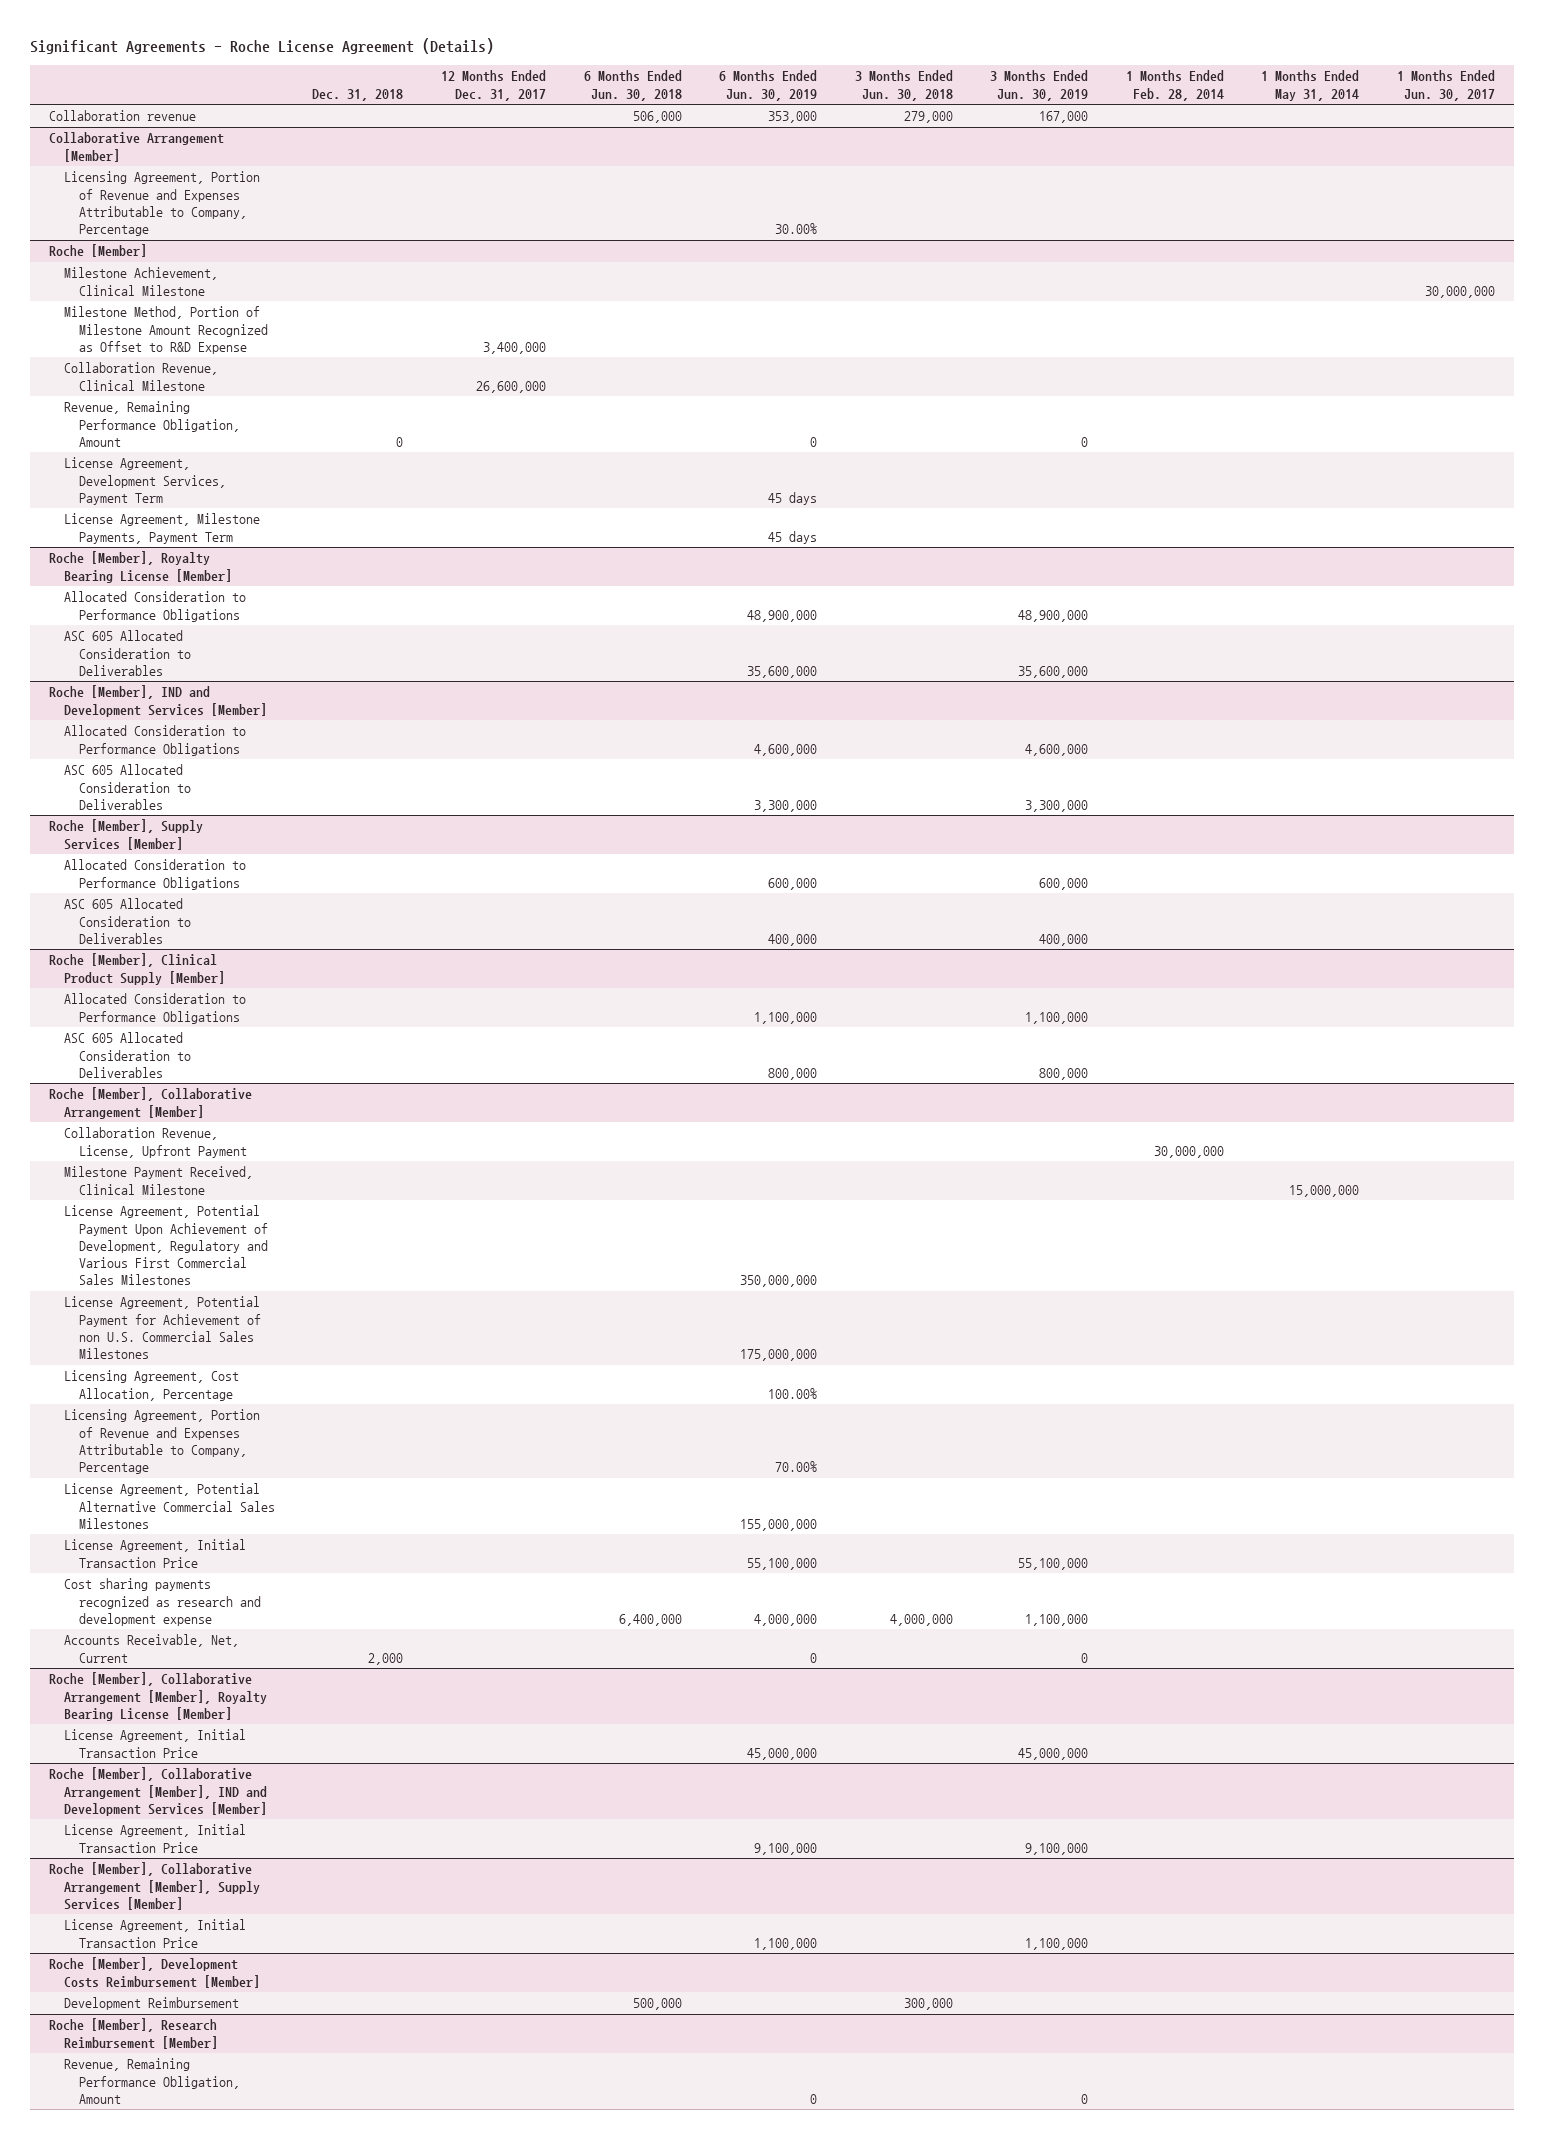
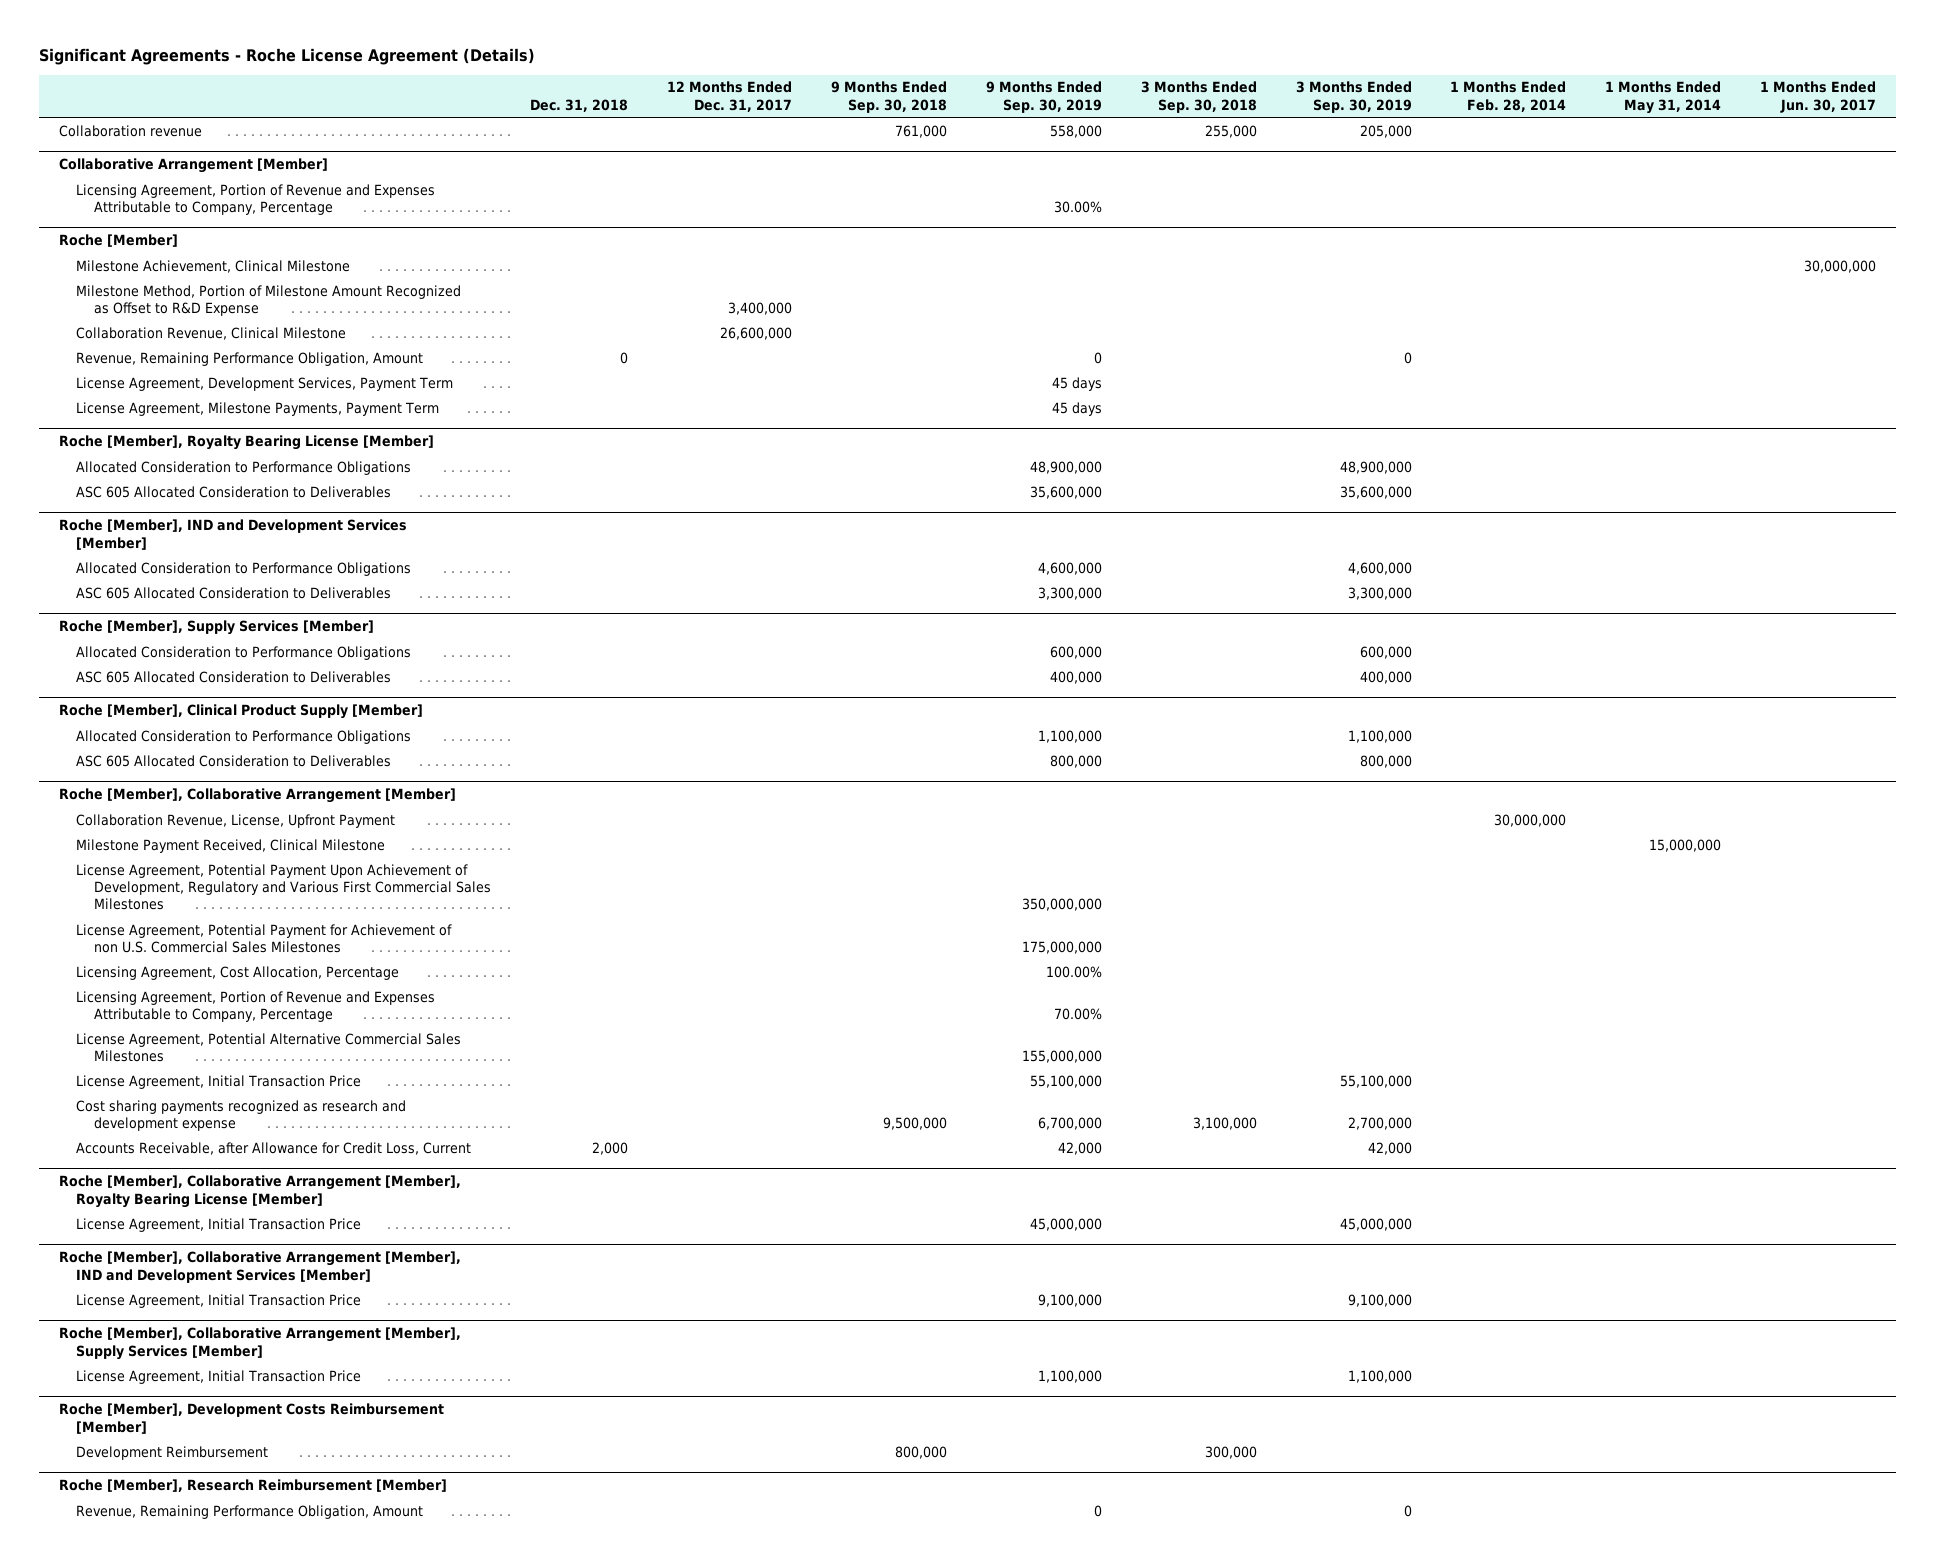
- | Dec. 31, 2018 | 12 Months Ended Dec. 31, 2017 | 6 Months Ended Jun. 30, 2018 | 6 Months Ended Jun. 30, 2019 | 3 Months Ended Jun. 30, 2018 | 3 Months Ended Jun. 30, 2019 | 1 Months Ended Feb. 28, 2014 | 1 Months Ended May 31, 2014 | 1 Months Ended Jun. 30, 2017
+ | Dec. 31, 2018 | 12 Months Ended Dec. 31, 2017 | 9 Months Ended Sep. 30, 2018 | 9 Months Ended Sep. 30, 2019 | 3 Months Ended Sep. 30, 2018 | 3 Months Ended Sep. 30, 2019 | 1 Months Ended Feb. 28, 2014 | 1 Months Ended May 31, 2014 | 1 Months Ended Jun. 30, 2017
@ Roche [Member], Collaborative Arrangement [Member]
- Accounts Receivable, Net, Current | 2,000 | | | 0 | | 0 | | |
+ Accounts Receivable, after Allowance for Credit Loss, Current | 2,000 | | | 42,000 | | 42,000 | | |

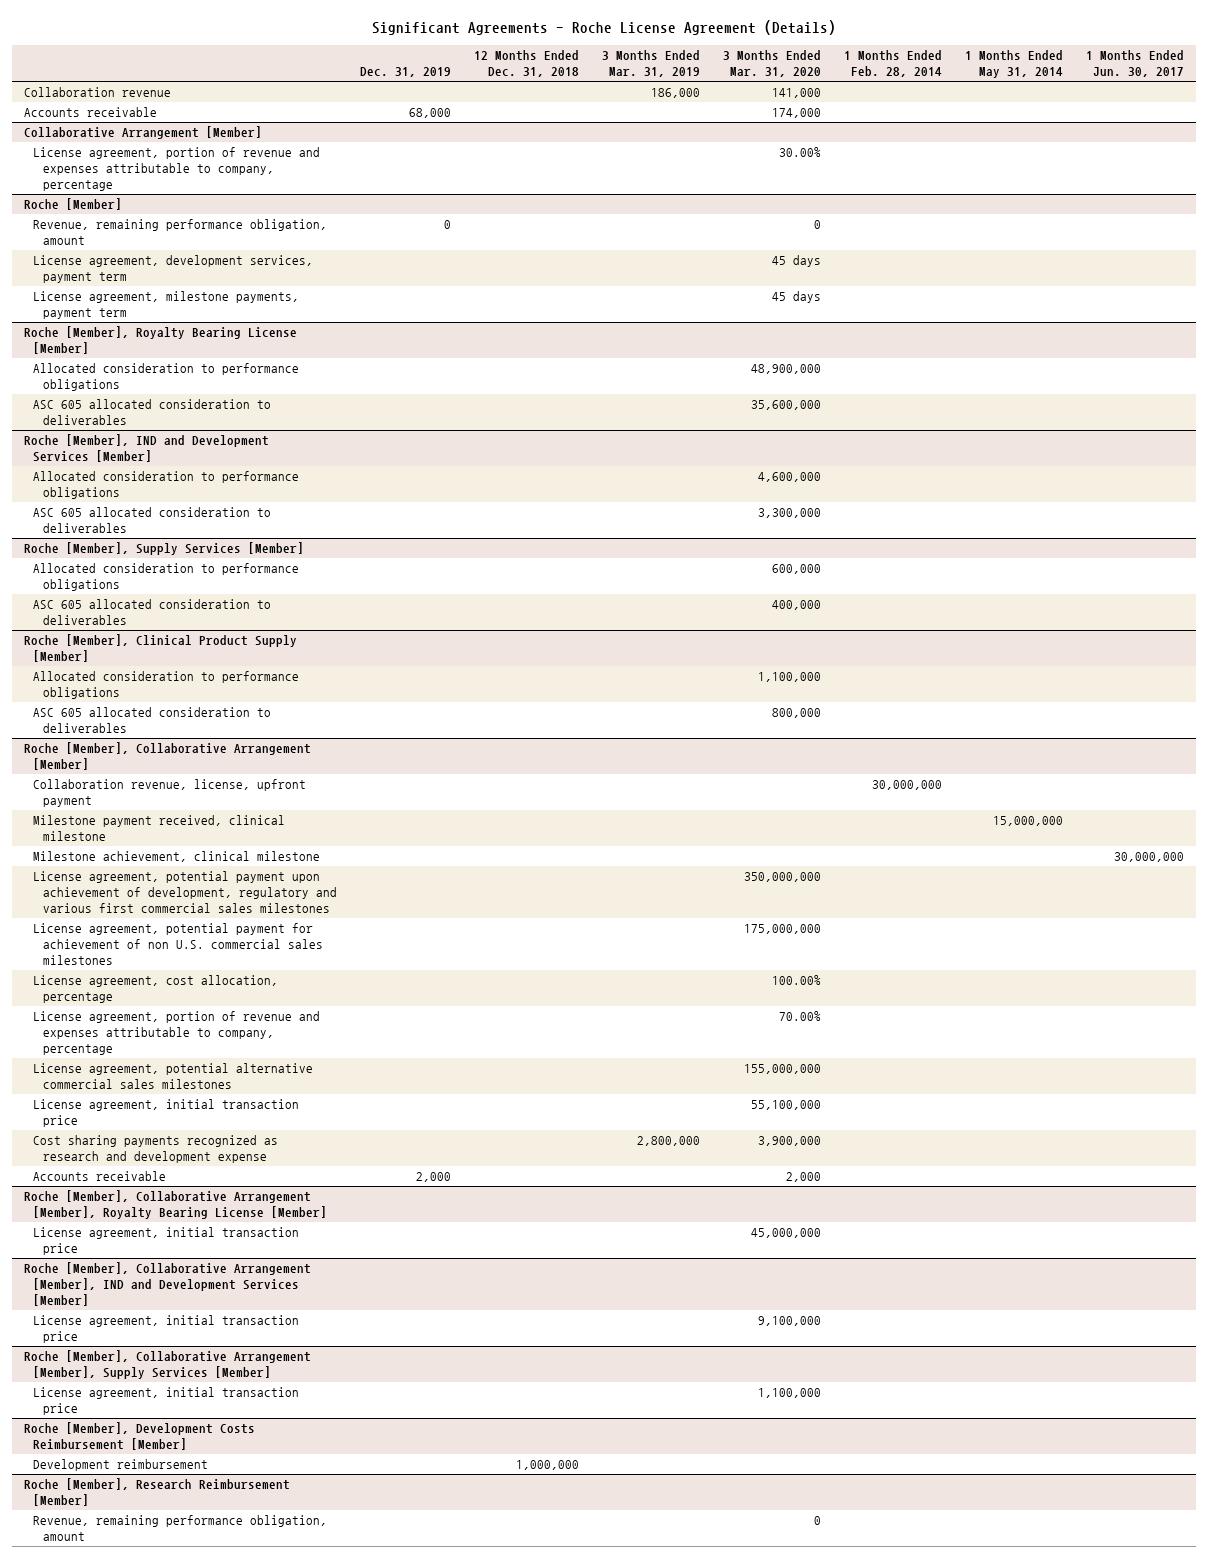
- | Dec. 31, 2018 | 12 Months Ended Dec. 31, 2017 | 9 Months Ended Sep. 30, 2018 | 9 Months Ended Sep. 30, 2019 | 3 Months Ended Sep. 30, 2018 | 3 Months Ended Sep. 30, 2019 | 1 Months Ended Feb. 28, 2014 | 1 Months Ended May 31, 2014 | 1 Months Ended Jun. 30, 2017
+ | Dec. 31, 2019 | 12 Months Ended Dec. 31, 2018 | 3 Months Ended Mar. 31, 2019 | 3 Months Ended Mar. 31, 2020 | 1 Months Ended Feb. 28, 2014 | 1 Months Ended May 31, 2014 | 1 Months Ended Jun. 30, 2017
+ Accounts receivable | 68,000 | | | 174,000 | | |
@ Collaborative Arrangement [Member]
- Licensing Agreement, Portion of Revenue and Expenses Attributable to Company, Percentage | | | | 30.00% | | | | |
+ License agreement, portion of revenue and expenses attributable to company, percentage | | | | 30.00% | | |
@ Roche [Member]
- Milestone Achievement, Clinical Milestone | | | | | | | | | 30,000,000
- Milestone Method, Portion of Milestone Amount Recognized as Offset to R&D Expense | | 3,400,000 | | | | | | |
- Collaboration Revenue, Clinical Milestone | | 26,600,000 | | | | | | |
- Revenue, Remaining Performance Obligation, Amount | 0 | | | 0 | | 0 | | |
- License Agreement, Development Services, Payment Term | | | | 45 days | | | | |
- License Agreement, Milestone Payments, Payment Term | | | | 45 days | | | | |
+ Revenue, remaining performance obligation, amount | 0 | | | 0 | | |
+ License agreement, development services, payment term | | | | 45 days | | |
+ License agreement, milestone payments, payment term | | | | 45 days | | |
@ Roche [Member], Royalty Bearing License [Member]
- Allocated Consideration to Performance Obligations | | | | 48,900,000 | | 48,900,000 | | |
- ASC 605 Allocated Consideration to Deliverables | | | | 35,600,000 | | 35,600,000 | | |
+ Allocated consideration to performance obligations | | | | 48,900,000 | | |
+ ASC 605 allocated consideration to deliverables | | | | 35,600,000 | | |
@ Roche [Member], IND and Development Services [Member]
- Allocated Consideration to Performance Obligations | | | | 4,600,000 | | 4,600,000 | | |
- ASC 605 Allocated Consideration to Deliverables | | | | 3,300,000 | | 3,300,000 | | |
+ Allocated consideration to performance obligations | | | | 4,600,000 | | |
+ ASC 605 allocated consideration to deliverables | | | | 3,300,000 | | |
@ Roche [Member], Supply Services [Member]
- Allocated Consideration to Performance Obligations | | | | 600,000 | | 600,000 | | |
- ASC 605 Allocated Consideration to Deliverables | | | | 400,000 | | 400,000 | | |
+ Allocated consideration to performance obligations | | | | 600,000 | | |
+ ASC 605 allocated consideration to deliverables | | | | 400,000 | | |
@ Roche [Member], Clinical Product Supply [Member]
- Allocated Consideration to Performance Obligations | | | | 1,100,000 | | 1,100,000 | | |
- ASC 605 Allocated Consideration to Deliverables | | | | 800,000 | | 800,000 | | |
+ Allocated consideration to performance obligations | | | | 1,100,000 | | |
+ ASC 605 allocated consideration to deliverables | | | | 800,000 | | |
@ Roche [Member], Collaborative Arrangement [Member]
- Collaboration Revenue, License, Upfront Payment | | | | | | | 30,000,000 | |
- Milestone Payment Received, Clinical Milestone | | | | | | | | 15,000,000 |
- License Agreement, Potential Payment Upon Achievement of Development, Regulatory and Various First Commercial Sales Milestones | | | | 350,000,000 | | | | |
- License Agreement, Potential Payment for Achievement of non U.S. Commercial Sales Milestones | | | | 175,000,000 | | | | |
- Licensing Agreement, Cost Allocation, Percentage | | | | 100.00% | | | | |
- Licensing Agreement, Portion of Revenue and Expenses Attributable to Company, Percentage | | | | 70.00% | | | | |
- License Agreement, Potential Alternative Commercial Sales Milestones | | | | 155,000,000 | | | | |
- License Agreement, Initial Transaction Price | | | | 55,100,000 | | 55,100,000 | | |
+ Collaboration revenue, license, upfront payment | | | | | 30,000,000 | |
+ Milestone payment received, clinical milestone | | | | | | 15,000,000 |
+ Milestone achievement, clinical milestone | | | | | | | 30,000,000
+ License agreement, potential payment upon achievement of development, regulatory and various first commercial sales milestones | | | | 350,000,000 | | |
+ License agreement, potential payment for achievement of non U.S. commercial sales milestones | | | | 175,000,000 | | |
+ License agreement, cost allocation, percentage | | | | 100.00% | | |
+ License agreement, portion of revenue and expenses attributable to company, percentage | | | | 70.00% | | |
+ License agreement, potential alternative commercial sales milestones | | | | 155,000,000 | | |
+ License agreement, initial transaction price | | | | 55,100,000 | | |
- Accounts Receivable, after Allowance for Credit Loss, Current | 2,000 | | | 42,000 | | 42,000 | | |
+ Accounts receivable | 2,000 | | | 2,000 | | |
@ Roche [Member], Collaborative Arrangement [Member], Royalty Bearing License [Member]
- License Agreement, Initial Transaction Price | | | | 45,000,000 | | 45,000,000 | | |
+ License agreement, initial transaction price | | | | 45,000,000 | | |
@ Roche [Member], Collaborative Arrangement [Member], IND and Development Services [Member]
- License Agreement, Initial Transaction Price | | | | 9,100,000 | | 9,100,000 | | |
+ License agreement, initial transaction price | | | | 9,100,000 | | |
@ Roche [Member], Collaborative Arrangement [Member], Supply Services [Member]
- License Agreement, Initial Transaction Price | | | | 1,100,000 | | 1,100,000 | | |
+ License agreement, initial transaction price | | | | 1,100,000 | | |
@ Roche [Member], Development Costs Reimbursement [Member]
- Development Reimbursement | | | 800,000 | | 300,000 | | | |
+ Development reimbursement | | 1,000,000 | | | | |
@ Roche [Member], Research Reimbursement [Member]
- Revenue, Remaining Performance Obligation, Amount | | | | 0 | | 0 | | |
+ Revenue, remaining performance obligation, amount | | | | 0 | | |

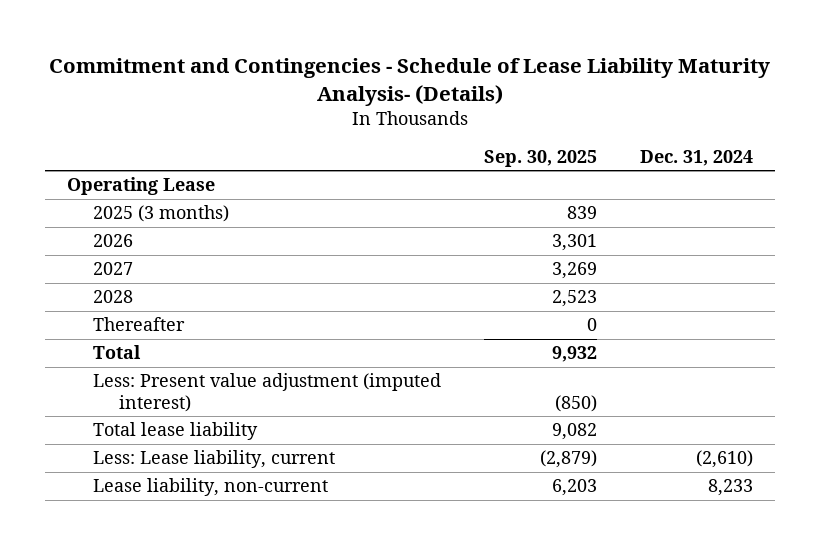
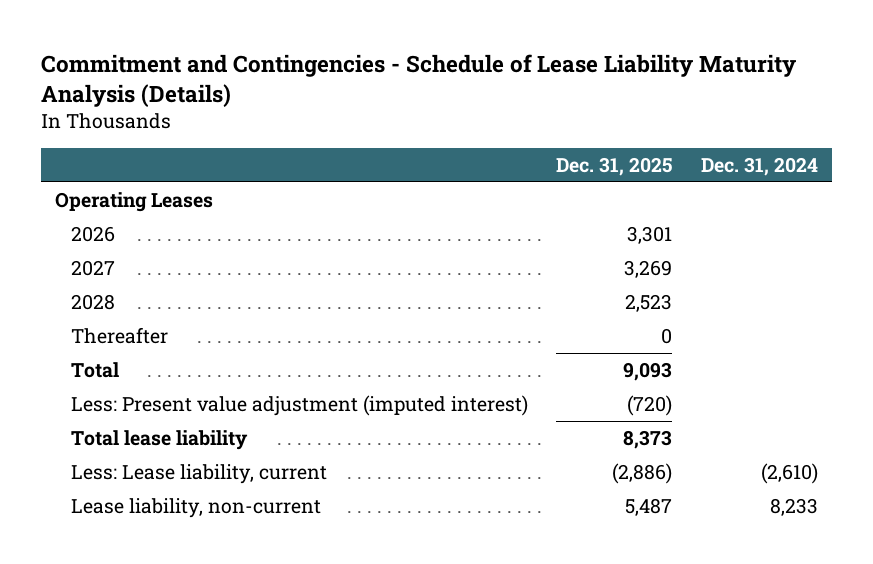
- Commitment and Contingencies - Schedule of Lease Liability Maturity Analysis- (Details)
+ Commitment and Contingencies - Schedule of Lease Liability Maturity Analysis (Details)
- | Sep. 30, 2025 | Dec. 31, 2024
+ | Dec. 31, 2025 | Dec. 31, 2024
- Operating Lease
- 2025 (3 months) | 839 |
+ Operating Leases

